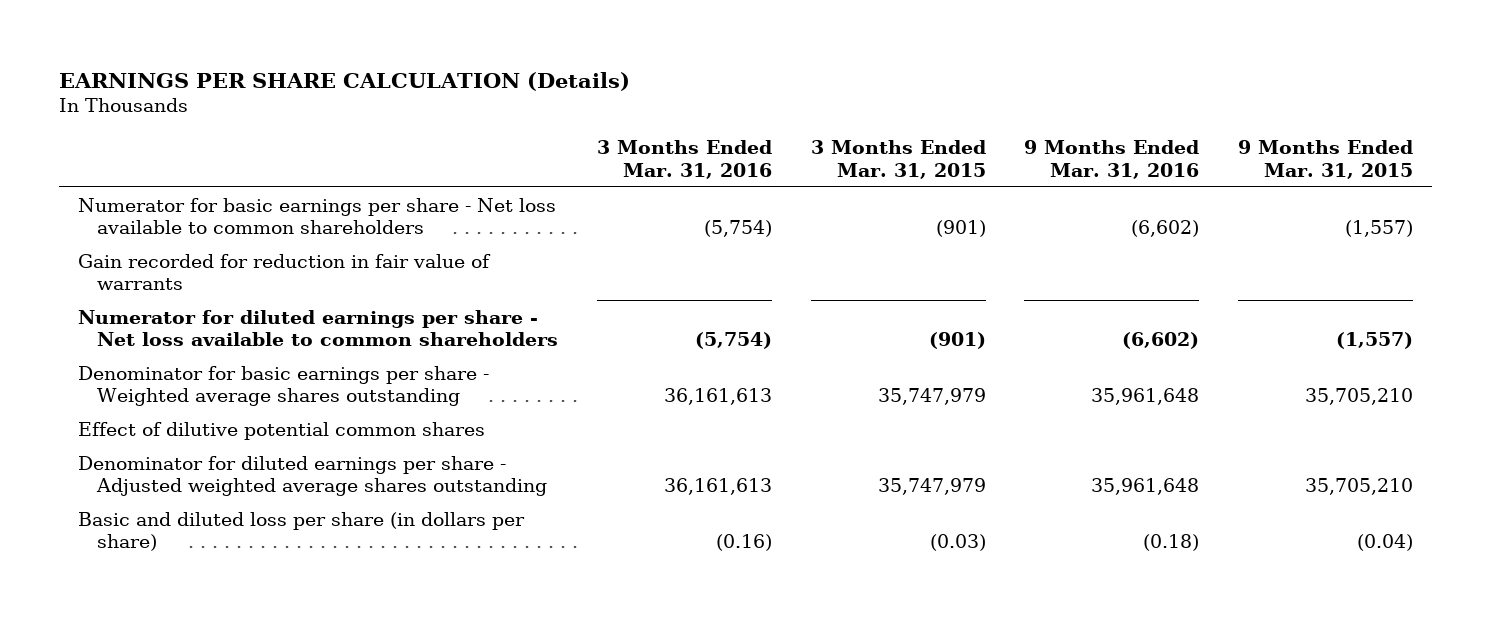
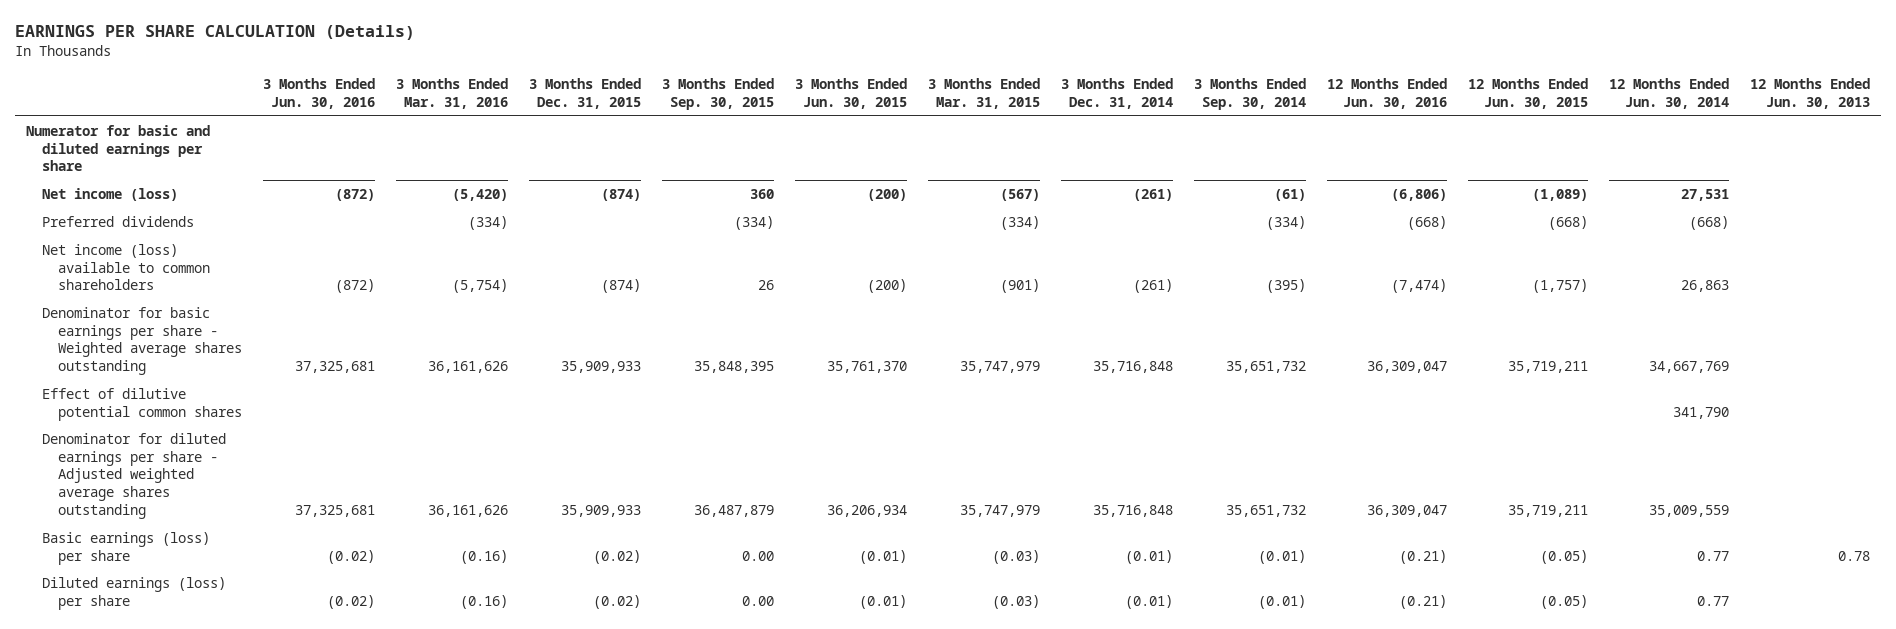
- | 3 Months Ended Mar. 31, 2016 | 3 Months Ended Mar. 31, 2015 | 9 Months Ended Mar. 31, 2016 | 9 Months Ended Mar. 31, 2015
+ | 3 Months Ended Jun. 30, 2016 | 3 Months Ended Mar. 31, 2016 | 3 Months Ended Dec. 31, 2015 | 3 Months Ended Sep. 30, 2015 | 3 Months Ended Jun. 30, 2015 | 3 Months Ended Mar. 31, 2015 | 3 Months Ended Dec. 31, 2014 | 3 Months Ended Sep. 30, 2014 | 12 Months Ended Jun. 30, 2016 | 12 Months Ended Jun. 30, 2015 | 12 Months Ended Jun. 30, 2014 | 12 Months Ended Jun. 30, 2013
- Numerator for basic earnings per share - Net loss available to common shareholders | (5,754) | (901) | (6,602) | (1,557)
- Gain recorded for reduction in fair value of warrants
- Numerator for diluted earnings per share - Net loss available to common shareholders | (5,754) | (901) | (6,602) | (1,557)
- Denominator for basic earnings per share - Weighted average shares outstanding | 36,161,613 | 35,747,979 | 35,961,648 | 35,705,210
+ Numerator for basic and diluted earnings per share
+ Net income (loss) | (872) | (5,420) | (874) | 360 | (200) | (567) | (261) | (61) | (6,806) | (1,089) | 27,531 |
+ Preferred dividends | | (334) | | (334) | | (334) | | (334) | (668) | (668) | (668) |
+ Net income (loss) available to common shareholders | (872) | (5,754) | (874) | 26 | (200) | (901) | (261) | (395) | (7,474) | (1,757) | 26,863 |
+ Denominator for basic earnings per share - Weighted average shares outstanding | 37,325,681 | 36,161,626 | 35,909,933 | 35,848,395 | 35,761,370 | 35,747,979 | 35,716,848 | 35,651,732 | 36,309,047 | 35,719,211 | 34,667,769 |
- Denominator for diluted earnings per share - Adjusted weighted average shares outstanding | 36,161,613 | 35,747,979 | 35,961,648 | 35,705,210
- Basic and diluted loss per share (in dollars per share) | (0.16) | (0.03) | (0.18) | (0.04)
+ Denominator for diluted earnings per share - Adjusted weighted average shares outstanding | 37,325,681 | 36,161,626 | 35,909,933 | 36,487,879 | 36,206,934 | 35,747,979 | 35,716,848 | 35,651,732 | 36,309,047 | 35,719,211 | 35,009,559 |
+ Basic earnings (loss) per share | (0.02) | (0.16) | (0.02) | 0.00 | (0.01) | (0.03) | (0.01) | (0.01) | (0.21) | (0.05) | 0.77 | 0.78
+ Diluted earnings (loss) per share | (0.02) | (0.16) | (0.02) | 0.00 | (0.01) | (0.03) | (0.01) | (0.01) | (0.21) | (0.05) | 0.77 |

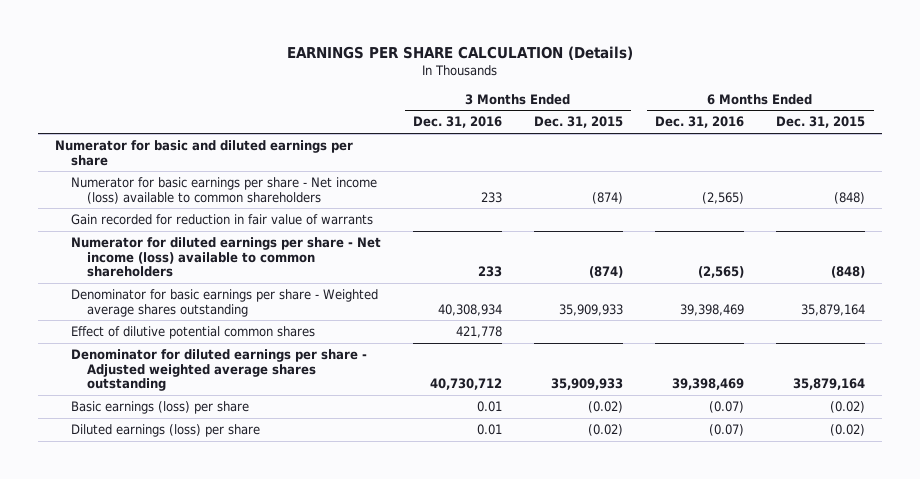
- | 3 Months Ended Jun. 30, 2016 | 3 Months Ended Mar. 31, 2016 | 3 Months Ended Dec. 31, 2015 | 3 Months Ended Sep. 30, 2015 | 3 Months Ended Jun. 30, 2015 | 3 Months Ended Mar. 31, 2015 | 3 Months Ended Dec. 31, 2014 | 3 Months Ended Sep. 30, 2014 | 12 Months Ended Jun. 30, 2016 | 12 Months Ended Jun. 30, 2015 | 12 Months Ended Jun. 30, 2014 | 12 Months Ended Jun. 30, 2013
+ | 3 Months Ended Dec. 31, 2016 | 3 Months Ended Dec. 31, 2015 | 6 Months Ended Dec. 31, 2016 | 6 Months Ended Dec. 31, 2015
- Net income (loss) | (872) | (5,420) | (874) | 360 | (200) | (567) | (261) | (61) | (6,806) | (1,089) | 27,531 |
- Preferred dividends | | (334) | | (334) | | (334) | | (334) | (668) | (668) | (668) |
- Net income (loss) available to common shareholders | (872) | (5,754) | (874) | 26 | (200) | (901) | (261) | (395) | (7,474) | (1,757) | 26,863 |
+ Numerator for basic earnings per share - Net income (loss) available to common shareholders | 233 | (874) | (2,565) | (848)
+ Gain recorded for reduction in fair value of warrants
+ Numerator for diluted earnings per share - Net income (loss) available to common shareholders | 233 | (874) | (2,565) | (848)

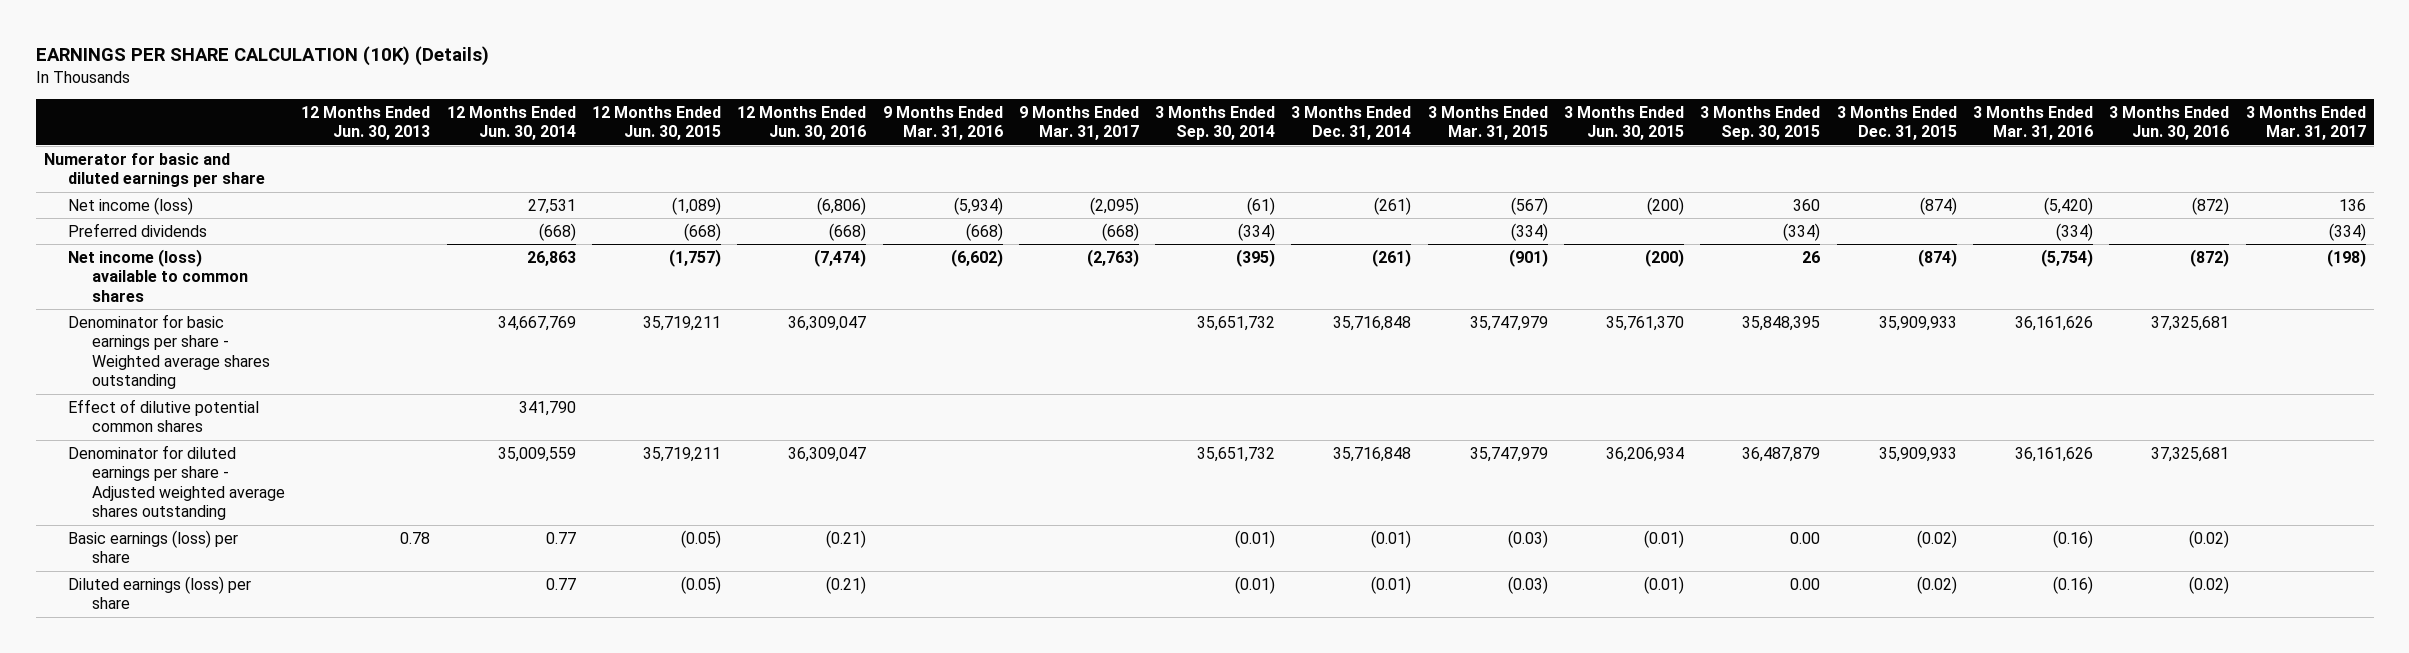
- EARNINGS PER SHARE CALCULATION (Details)
+ EARNINGS PER SHARE CALCULATION (10K) (Details)
- | 3 Months Ended Dec. 31, 2016 | 3 Months Ended Dec. 31, 2015 | 6 Months Ended Dec. 31, 2016 | 6 Months Ended Dec. 31, 2015
+ | 12 Months Ended Jun. 30, 2013 | 12 Months Ended Jun. 30, 2014 | 12 Months Ended Jun. 30, 2015 | 12 Months Ended Jun. 30, 2016 | 9 Months Ended Mar. 31, 2016 | 9 Months Ended Mar. 31, 2017 | 3 Months Ended Sep. 30, 2014 | 3 Months Ended Dec. 31, 2014 | 3 Months Ended Mar. 31, 2015 | 3 Months Ended Jun. 30, 2015 | 3 Months Ended Sep. 30, 2015 | 3 Months Ended Dec. 31, 2015 | 3 Months Ended Mar. 31, 2016 | 3 Months Ended Jun. 30, 2016 | 3 Months Ended Mar. 31, 2017
- Numerator for basic earnings per share - Net income (loss) available to common shareholders | 233 | (874) | (2,565) | (848)
- Gain recorded for reduction in fair value of warrants
- Numerator for diluted earnings per share - Net income (loss) available to common shareholders | 233 | (874) | (2,565) | (848)
+ Net income (loss) | | 27,531 | (1,089) | (6,806) | (5,934) | (2,095) | (61) | (261) | (567) | (200) | 360 | (874) | (5,420) | (872) | 136
+ Preferred dividends | | (668) | (668) | (668) | (668) | (668) | (334) | | (334) | | (334) | | (334) | | (334)
+ Net income (loss) available to common shares | | 26,863 | (1,757) | (7,474) | (6,602) | (2,763) | (395) | (261) | (901) | (200) | 26 | (874) | (5,754) | (872) | (198)

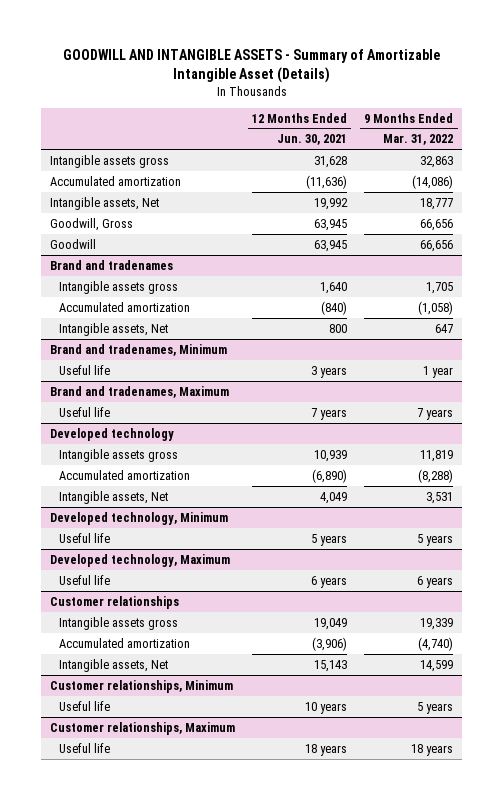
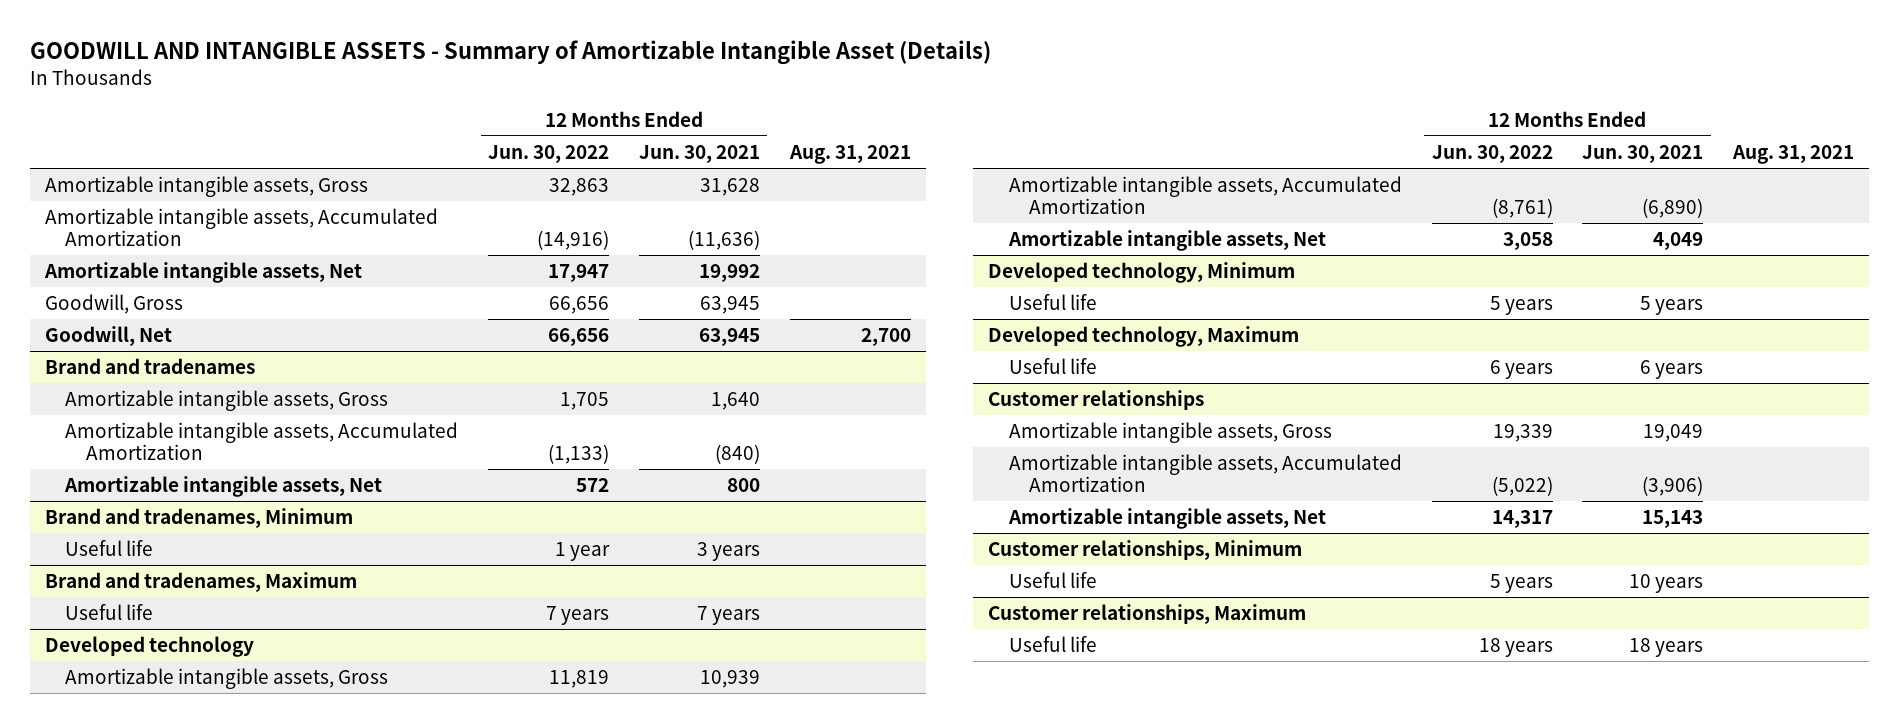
- | 12 Months Ended Jun. 30, 2021 | 9 Months Ended Mar. 31, 2022
+ | 12 Months Ended Jun. 30, 2022 | 12 Months Ended Jun. 30, 2021 | Aug. 31, 2021
- Intangible assets gross | 31,628 | 32,863
- Accumulated amortization | (11,636) | (14,086)
- Intangible assets, Net | 19,992 | 18,777
+ Amortizable intangible assets, Gross | 32,863 | 31,628 |
+ Amortizable intangible assets, Accumulated Amortization | (14,916) | (11,636) |
+ Amortizable intangible assets, Net | 17,947 | 19,992 |
- Goodwill | 63,945 | 66,656
+ Goodwill, Net | 66,656 | 63,945 | 2,700
@ Brand and tradenames
- Intangible assets gross | 1,640 | 1,705
- Accumulated amortization | (840) | (1,058)
- Intangible assets, Net | 800 | 647
+ Amortizable intangible assets, Gross | 1,705 | 1,640 |
+ Amortizable intangible assets, Accumulated Amortization | (1,133) | (840) |
+ Amortizable intangible assets, Net | 572 | 800 |
@ Developed technology
- Intangible assets gross | 10,939 | 11,819
- Accumulated amortization | (6,890) | (8,288)
- Intangible assets, Net | 4,049 | 3,531
+ Amortizable intangible assets, Gross | 11,819 | 10,939 |
+ Amortizable intangible assets, Accumulated Amortization | (8,761) | (6,890) |
+ Amortizable intangible assets, Net | 3,058 | 4,049 |
@ Customer relationships
- Intangible assets gross | 19,049 | 19,339
- Accumulated amortization | (3,906) | (4,740)
- Intangible assets, Net | 15,143 | 14,599
+ Amortizable intangible assets, Gross | 19,339 | 19,049 |
+ Amortizable intangible assets, Accumulated Amortization | (5,022) | (3,906) |
+ Amortizable intangible assets, Net | 14,317 | 15,143 |

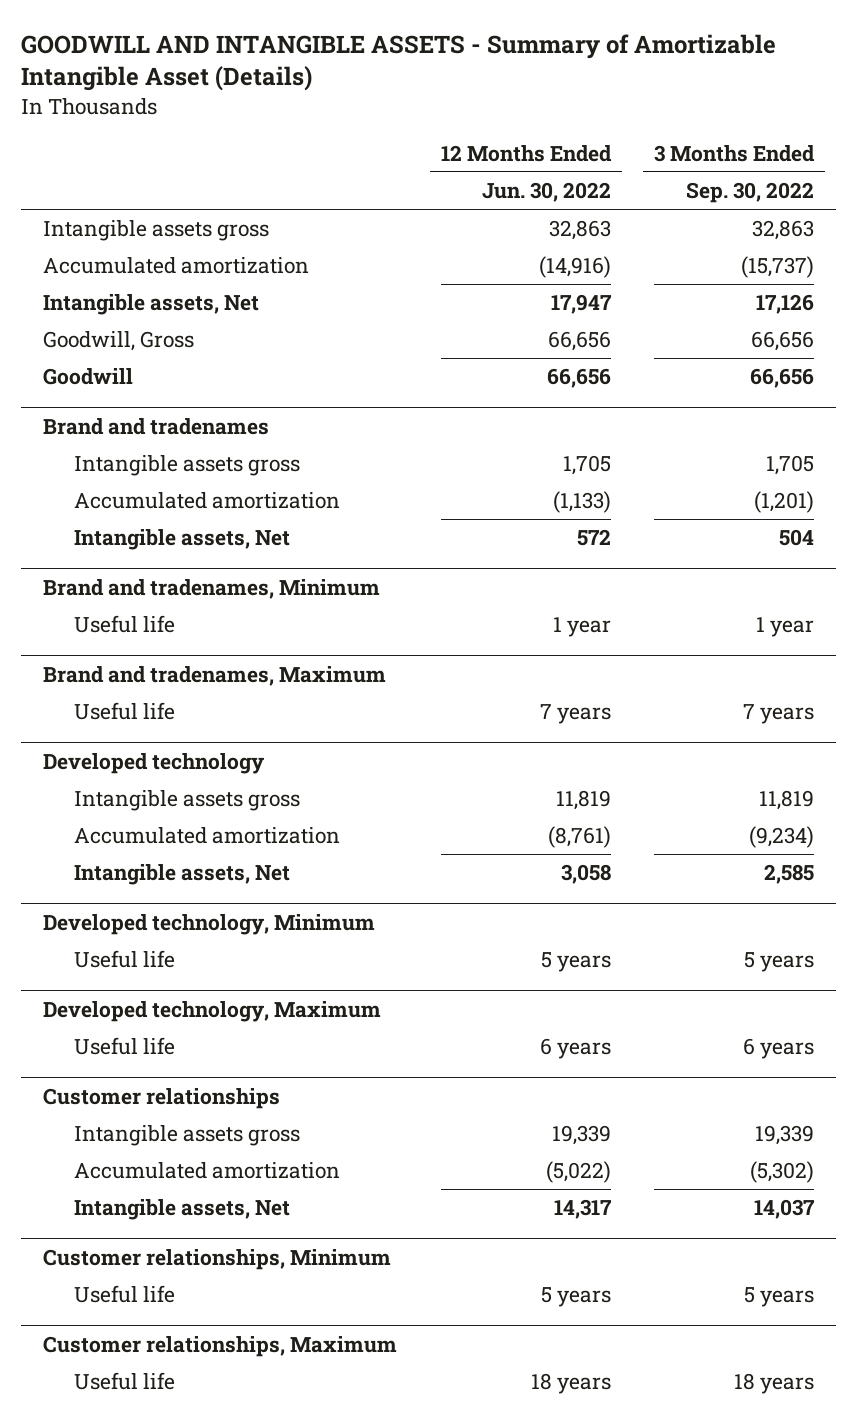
- | 12 Months Ended Jun. 30, 2022 | 12 Months Ended Jun. 30, 2021 | Aug. 31, 2021
+ | 12 Months Ended Jun. 30, 2022 | 3 Months Ended Sep. 30, 2022
- Amortizable intangible assets, Gross | 32,863 | 31,628 |
- Amortizable intangible assets, Accumulated Amortization | (14,916) | (11,636) |
- Amortizable intangible assets, Net | 17,947 | 19,992 |
+ Intangible assets gross | 32,863 | 32,863
+ Accumulated amortization | (14,916) | (15,737)
+ Intangible assets, Net | 17,947 | 17,126
- Goodwill, Net | 66,656 | 63,945 | 2,700
+ Goodwill | 66,656 | 66,656
@ Brand and tradenames
- Amortizable intangible assets, Gross | 1,705 | 1,640 |
- Amortizable intangible assets, Accumulated Amortization | (1,133) | (840) |
- Amortizable intangible assets, Net | 572 | 800 |
+ Intangible assets gross | 1,705 | 1,705
+ Accumulated amortization | (1,133) | (1,201)
+ Intangible assets, Net | 572 | 504
@ Developed technology
- Amortizable intangible assets, Gross | 11,819 | 10,939 |
- Amortizable intangible assets, Accumulated Amortization | (8,761) | (6,890) |
- Amortizable intangible assets, Net | 3,058 | 4,049 |
+ Intangible assets gross | 11,819 | 11,819
+ Accumulated amortization | (8,761) | (9,234)
+ Intangible assets, Net | 3,058 | 2,585
@ Customer relationships
- Amortizable intangible assets, Gross | 19,339 | 19,049 |
- Amortizable intangible assets, Accumulated Amortization | (5,022) | (3,906) |
- Amortizable intangible assets, Net | 14,317 | 15,143 |
+ Intangible assets gross | 19,339 | 19,339
+ Accumulated amortization | (5,022) | (5,302)
+ Intangible assets, Net | 14,317 | 14,037

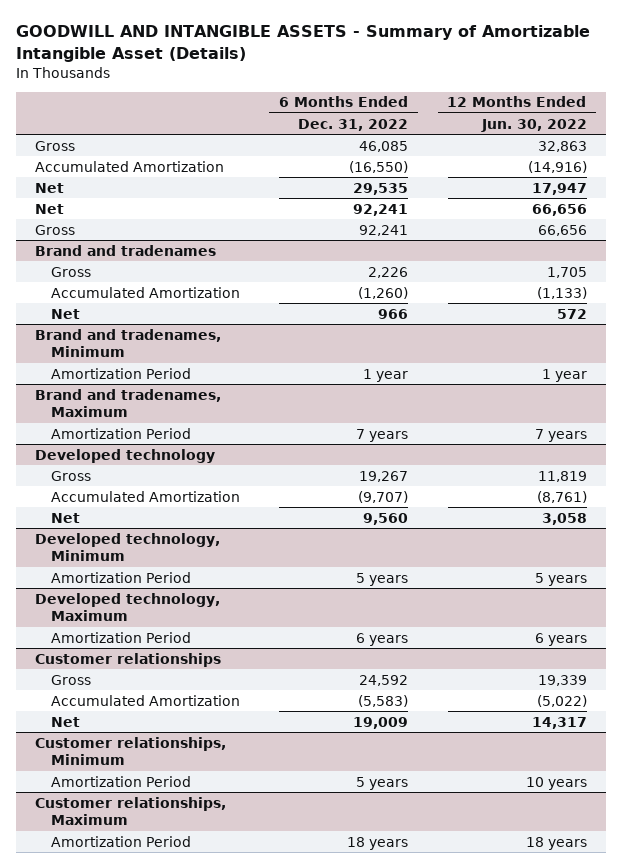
- | 12 Months Ended Jun. 30, 2022 | 3 Months Ended Sep. 30, 2022
+ | 6 Months Ended Dec. 31, 2022 | 12 Months Ended Jun. 30, 2022
- Intangible assets gross | 32,863 | 32,863
- Accumulated amortization | (14,916) | (15,737)
- Intangible assets, Net | 17,947 | 17,126
- Goodwill, Gross | 66,656 | 66,656
- Goodwill | 66,656 | 66,656
+ Gross | 46,085 | 32,863
+ Accumulated Amortization | (16,550) | (14,916)
+ Net | 29,535 | 17,947
+ Net | 92,241 | 66,656
+ Gross | 92,241 | 66,656
@ Brand and tradenames
- Intangible assets gross | 1,705 | 1,705
- Accumulated amortization | (1,133) | (1,201)
- Intangible assets, Net | 572 | 504
+ Gross | 2,226 | 1,705
+ Accumulated Amortization | (1,260) | (1,133)
+ Net | 966 | 572
@ Brand and tradenames, Minimum
- Useful life | 1 year | 1 year
+ Amortization Period | 1 year | 1 year
@ Brand and tradenames, Maximum
- Useful life | 7 years | 7 years
+ Amortization Period | 7 years | 7 years
@ Developed technology
- Intangible assets gross | 11,819 | 11,819
- Accumulated amortization | (8,761) | (9,234)
- Intangible assets, Net | 3,058 | 2,585
+ Gross | 19,267 | 11,819
+ Accumulated Amortization | (9,707) | (8,761)
+ Net | 9,560 | 3,058
@ Developed technology, Minimum
- Useful life | 5 years | 5 years
+ Amortization Period | 5 years | 5 years
@ Developed technology, Maximum
- Useful life | 6 years | 6 years
+ Amortization Period | 6 years | 6 years
@ Customer relationships
- Intangible assets gross | 19,339 | 19,339
- Accumulated amortization | (5,022) | (5,302)
- Intangible assets, Net | 14,317 | 14,037
+ Gross | 24,592 | 19,339
+ Accumulated Amortization | (5,583) | (5,022)
+ Net | 19,009 | 14,317
@ Customer relationships, Minimum
- Useful life | 5 years | 5 years
+ Amortization Period | 5 years | 10 years
@ Customer relationships, Maximum
- Useful life | 18 years | 18 years
+ Amortization Period | 18 years | 18 years

